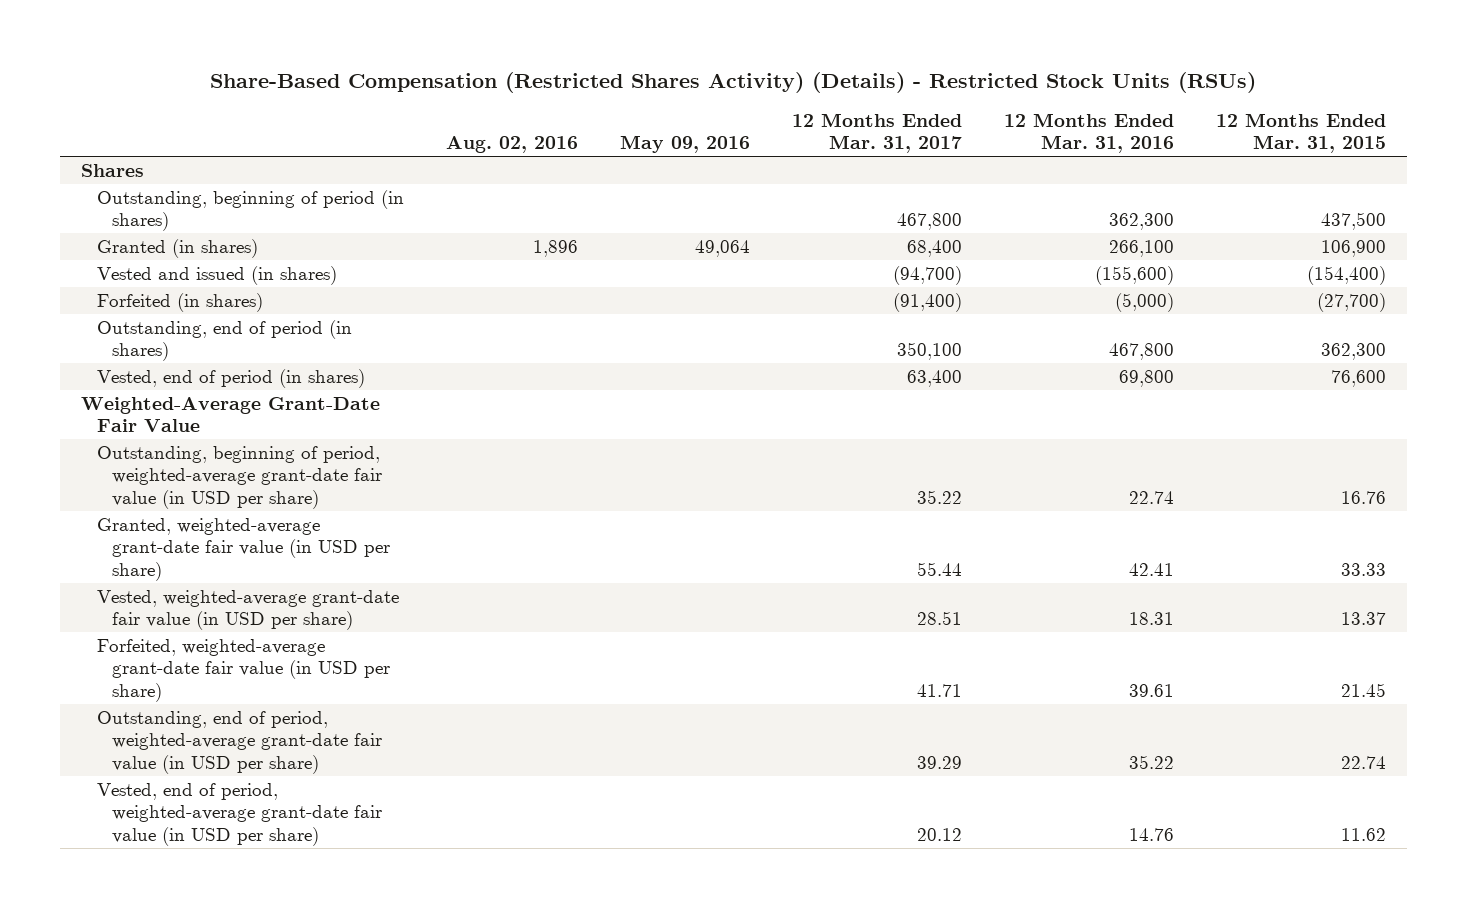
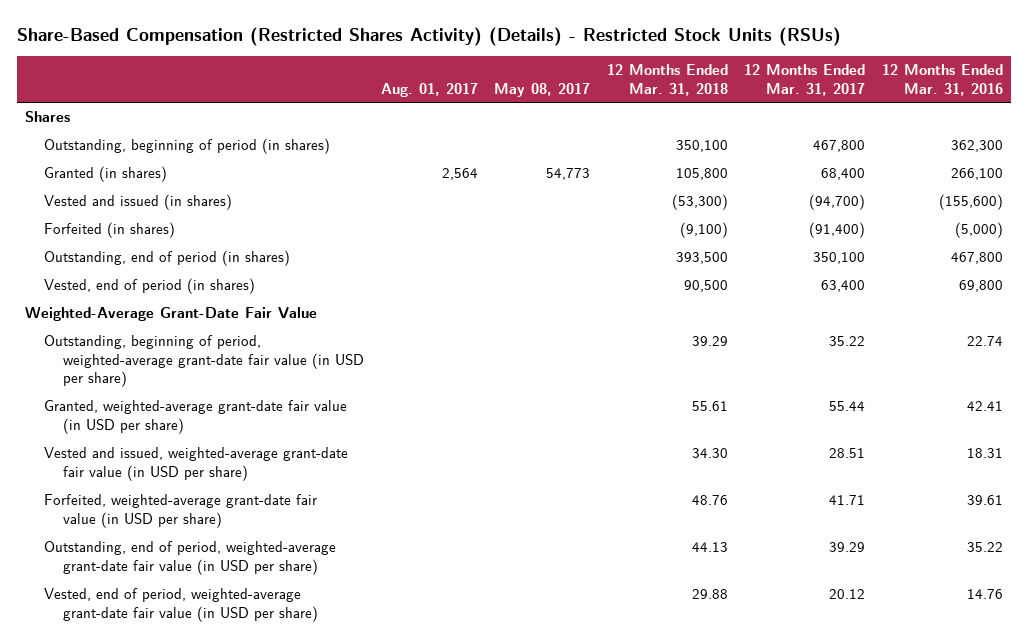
- | Aug. 02, 2016 | May 09, 2016 | 12 Months Ended Mar. 31, 2017 | 12 Months Ended Mar. 31, 2016 | 12 Months Ended Mar. 31, 2015
+ | Aug. 01, 2017 | May 08, 2017 | 12 Months Ended Mar. 31, 2018 | 12 Months Ended Mar. 31, 2017 | 12 Months Ended Mar. 31, 2016
- Vested, weighted-average grant-date fair value (in USD per share) | | | 28.51 | 18.31 | 13.37
+ Vested and issued, weighted-average grant-date fair value (in USD per share) | | | 34.30 | 28.51 | 18.31

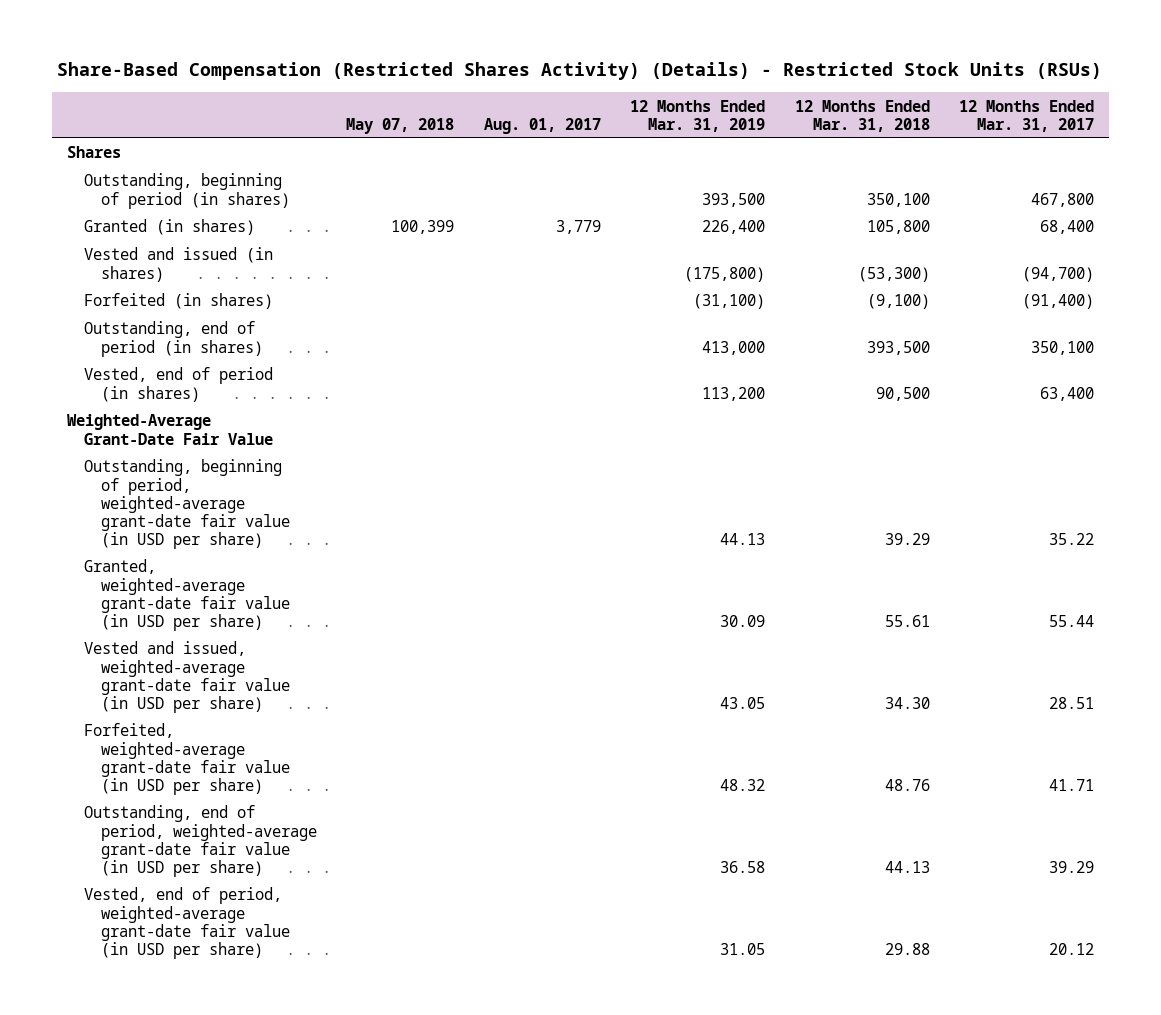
- | Aug. 01, 2017 | May 08, 2017 | 12 Months Ended Mar. 31, 2018 | 12 Months Ended Mar. 31, 2017 | 12 Months Ended Mar. 31, 2016
+ | May 07, 2018 | Aug. 01, 2017 | 12 Months Ended Mar. 31, 2019 | 12 Months Ended Mar. 31, 2018 | 12 Months Ended Mar. 31, 2017
- Granted (in shares) | 2,564 | 54,773 | 105,800 | 68,400 | 266,100
+ Granted (in shares) | 100,399 | 3,779 | 226,400 | 105,800 | 68,400

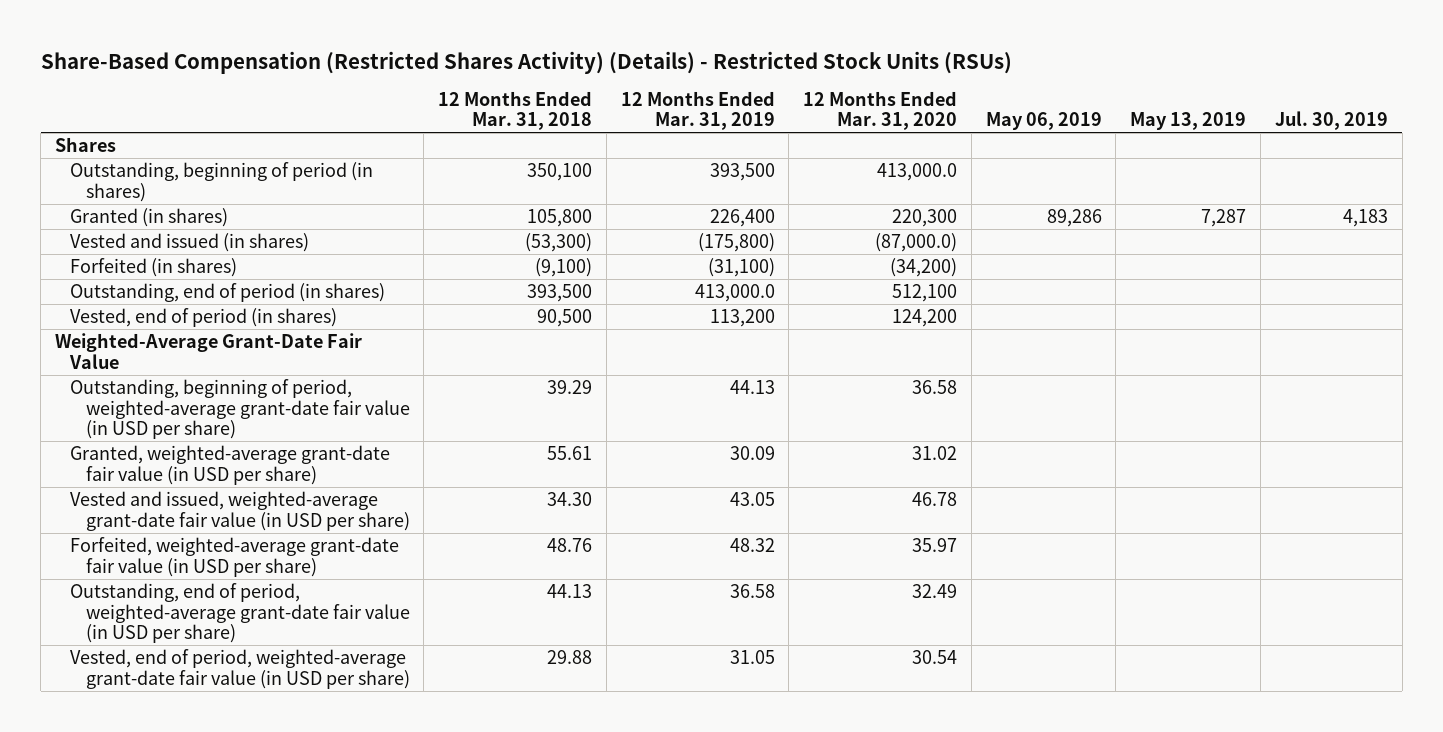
- | May 07, 2018 | Aug. 01, 2017 | 12 Months Ended Mar. 31, 2019 | 12 Months Ended Mar. 31, 2018 | 12 Months Ended Mar. 31, 2017
+ | 12 Months Ended Mar. 31, 2018 | 12 Months Ended Mar. 31, 2019 | 12 Months Ended Mar. 31, 2020 | May 06, 2019 | May 13, 2019 | Jul. 30, 2019
- Outstanding, end of period (in shares) | | | 413,000 | 393,500 | 350,100
+ Outstanding, end of period (in shares) | 393,500 | 413,000.0 | 512,100 | | |

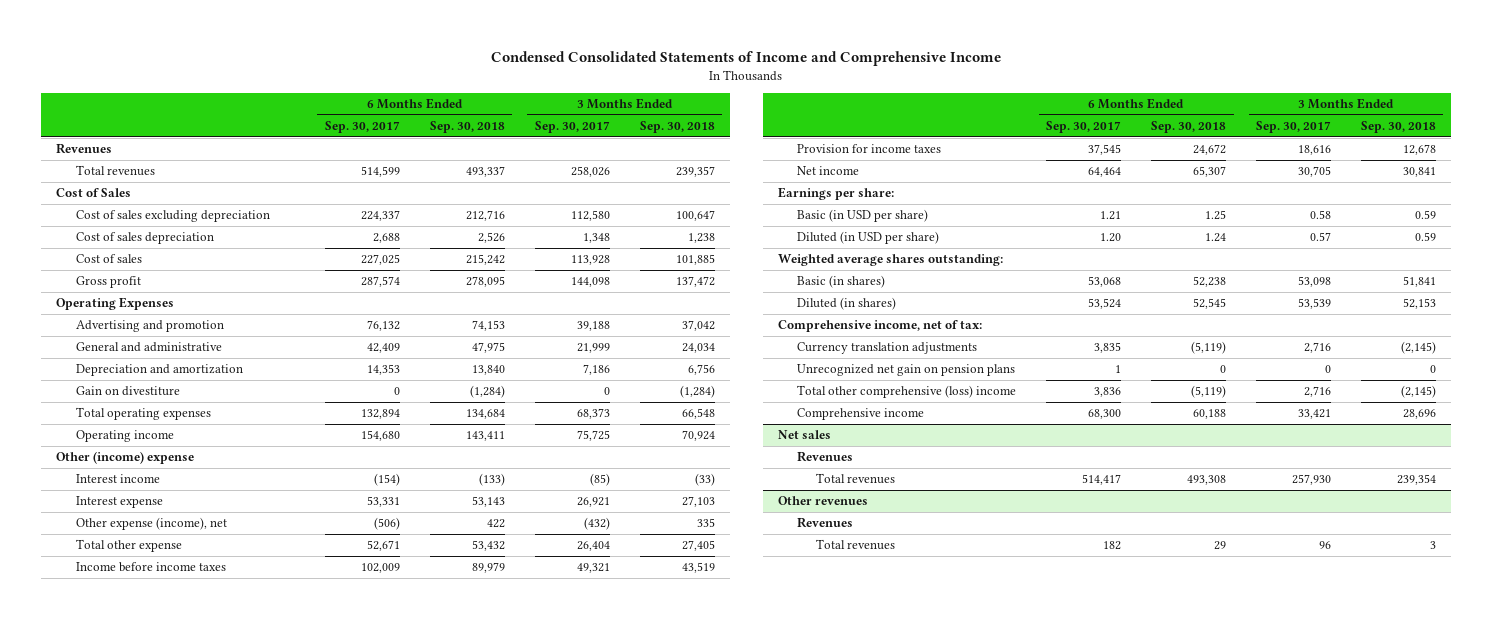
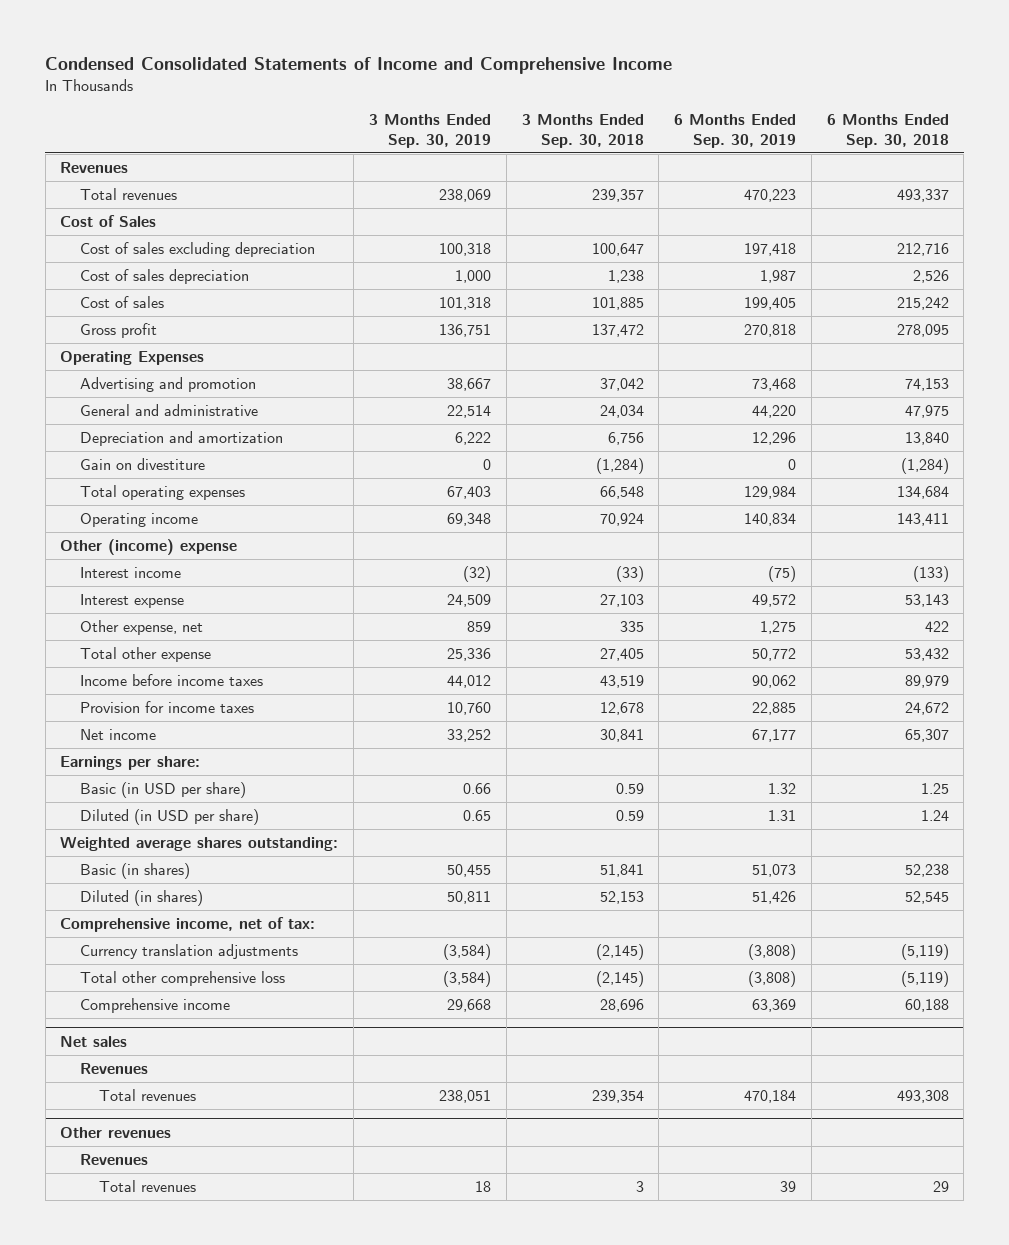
- | 6 Months Ended Sep. 30, 2017 | 6 Months Ended Sep. 30, 2018 | 3 Months Ended Sep. 30, 2017 | 3 Months Ended Sep. 30, 2018
+ | 3 Months Ended Sep. 30, 2019 | 3 Months Ended Sep. 30, 2018 | 6 Months Ended Sep. 30, 2019 | 6 Months Ended Sep. 30, 2018
- Other expense (income), net | (506) | 422 | (432) | 335
+ Other expense, net | 859 | 335 | 1,275 | 422
- Unrecognized net gain on pension plans | 1 | 0 | 0 | 0
- Total other comprehensive (loss) income | 3,836 | (5,119) | 2,716 | (2,145)
+ Total other comprehensive loss | (3,584) | (2,145) | (3,808) | (5,119)

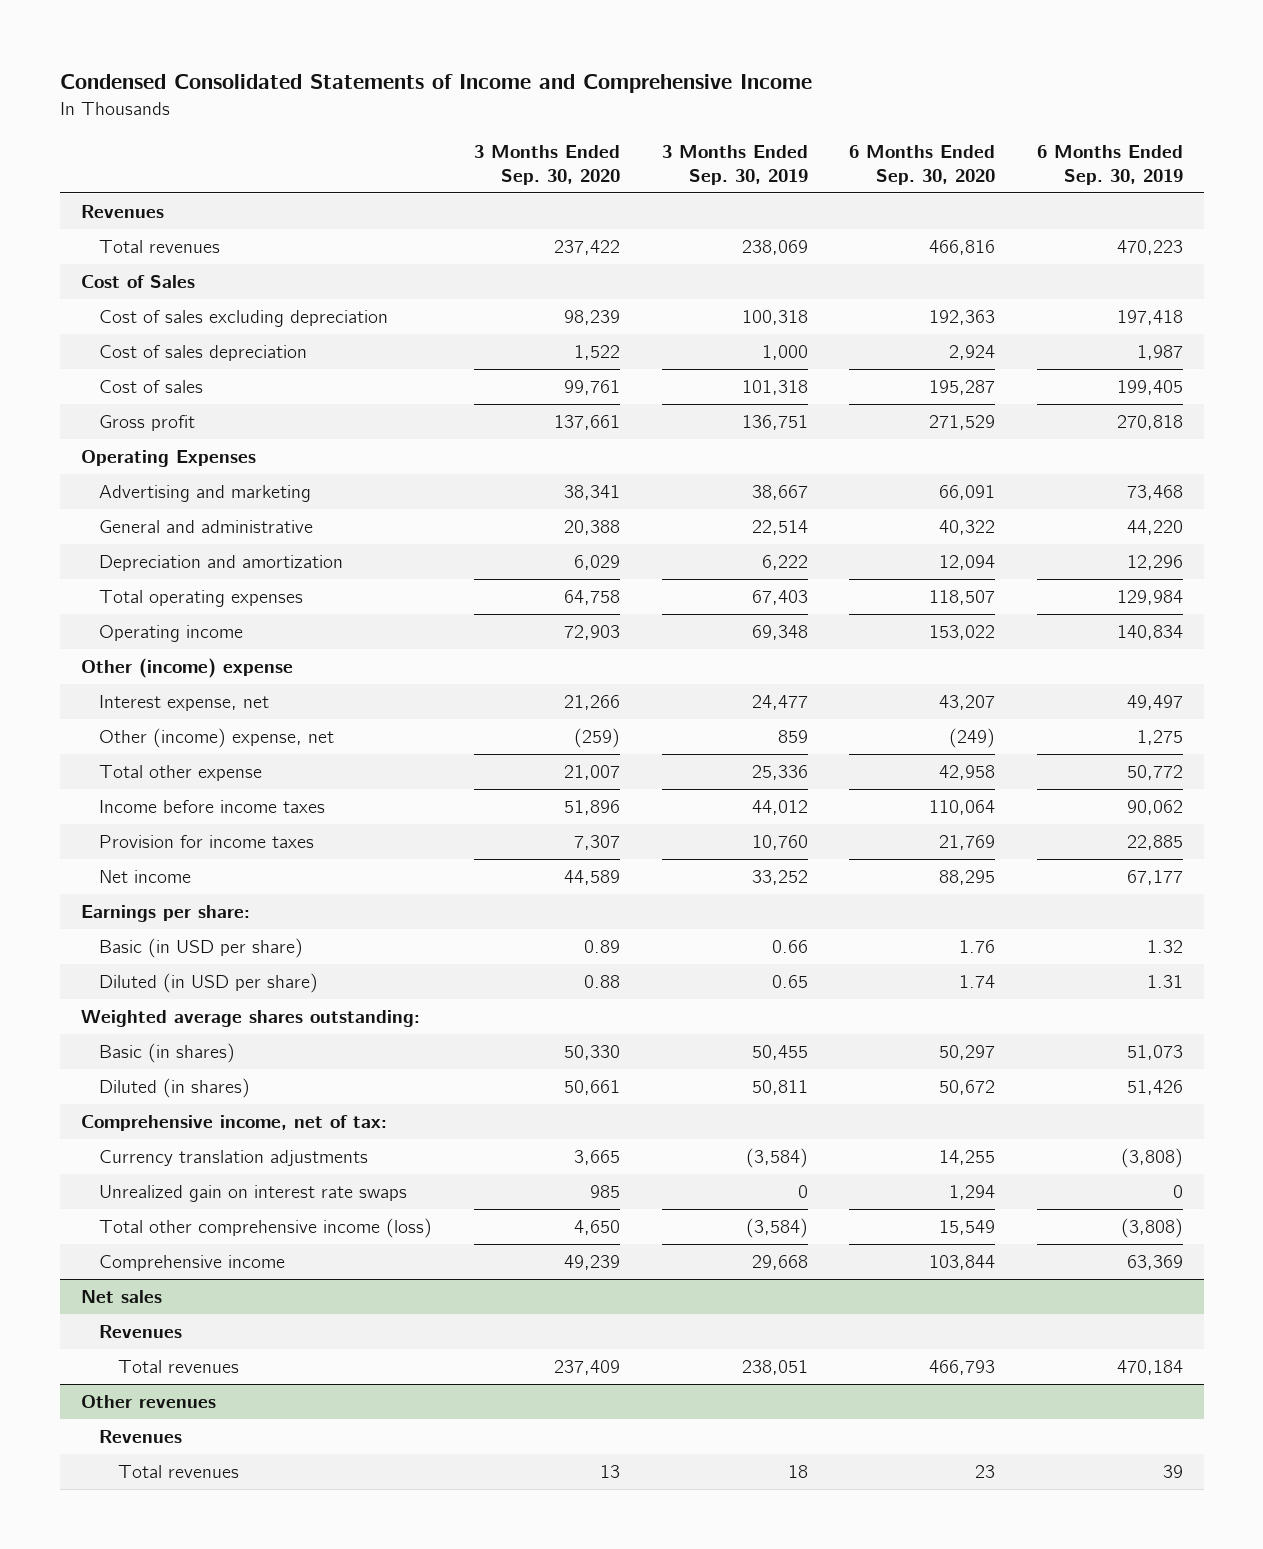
- | 3 Months Ended Sep. 30, 2019 | 3 Months Ended Sep. 30, 2018 | 6 Months Ended Sep. 30, 2019 | 6 Months Ended Sep. 30, 2018
+ | 3 Months Ended Sep. 30, 2020 | 3 Months Ended Sep. 30, 2019 | 6 Months Ended Sep. 30, 2020 | 6 Months Ended Sep. 30, 2019
- Advertising and promotion | 38,667 | 37,042 | 73,468 | 74,153
+ Advertising and marketing | 38,341 | 38,667 | 66,091 | 73,468
- Gain on divestiture | 0 | (1,284) | 0 | (1,284)
- Interest income | (32) | (33) | (75) | (133)
- Interest expense | 24,509 | 27,103 | 49,572 | 53,143
- Other expense, net | 859 | 335 | 1,275 | 422
+ Interest expense, net | 21,266 | 24,477 | 43,207 | 49,497
+ Other (income) expense, net | (259) | 859 | (249) | 1,275
- Total other comprehensive loss | (3,584) | (2,145) | (3,808) | (5,119)
+ Unrealized gain on interest rate swaps | 985 | 0 | 1,294 | 0
+ Total other comprehensive income (loss) | 4,650 | (3,584) | 15,549 | (3,808)

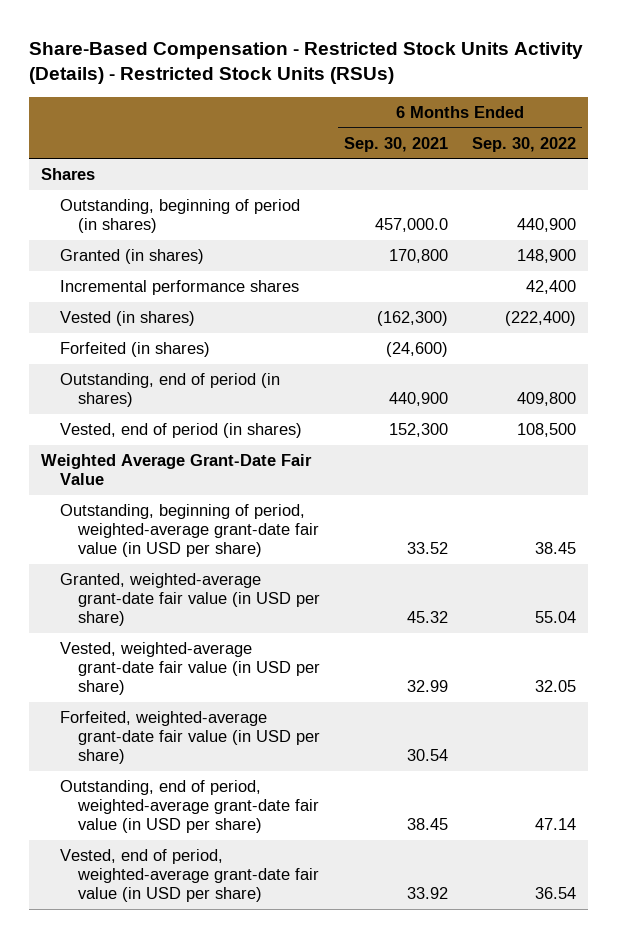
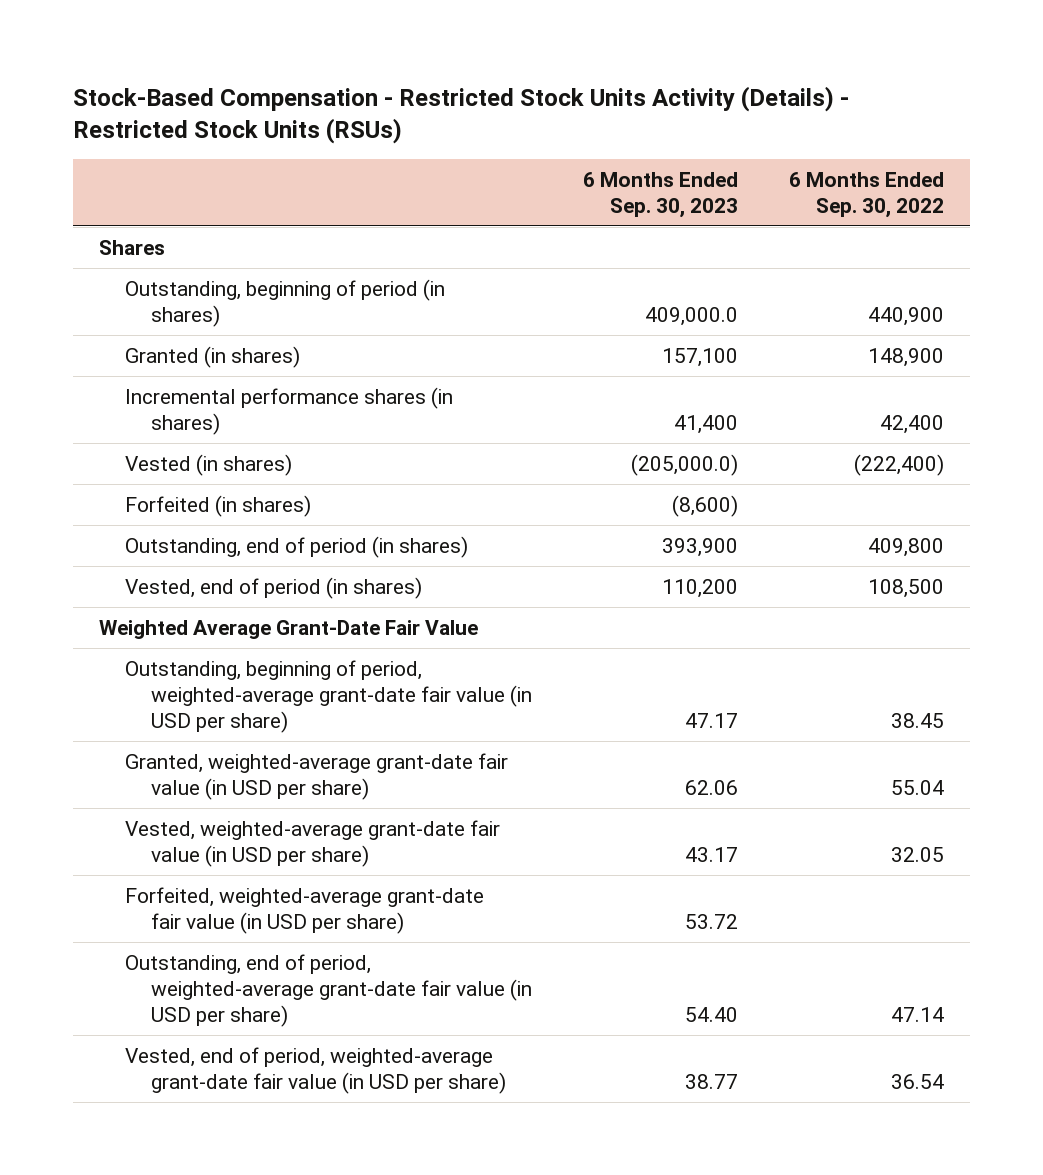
- Share-Based Compensation - Restricted Stock Units Activity (Details) - Restricted Stock Units (RSUs)
+ Stock-Based Compensation - Restricted Stock Units Activity (Details) - Restricted Stock Units (RSUs)
- | 6 Months Ended Sep. 30, 2021 | 6 Months Ended Sep. 30, 2022
+ | 6 Months Ended Sep. 30, 2023 | 6 Months Ended Sep. 30, 2022
- Incremental performance shares | | 42,400
+ Incremental performance shares (in shares) | 41,400 | 42,400

